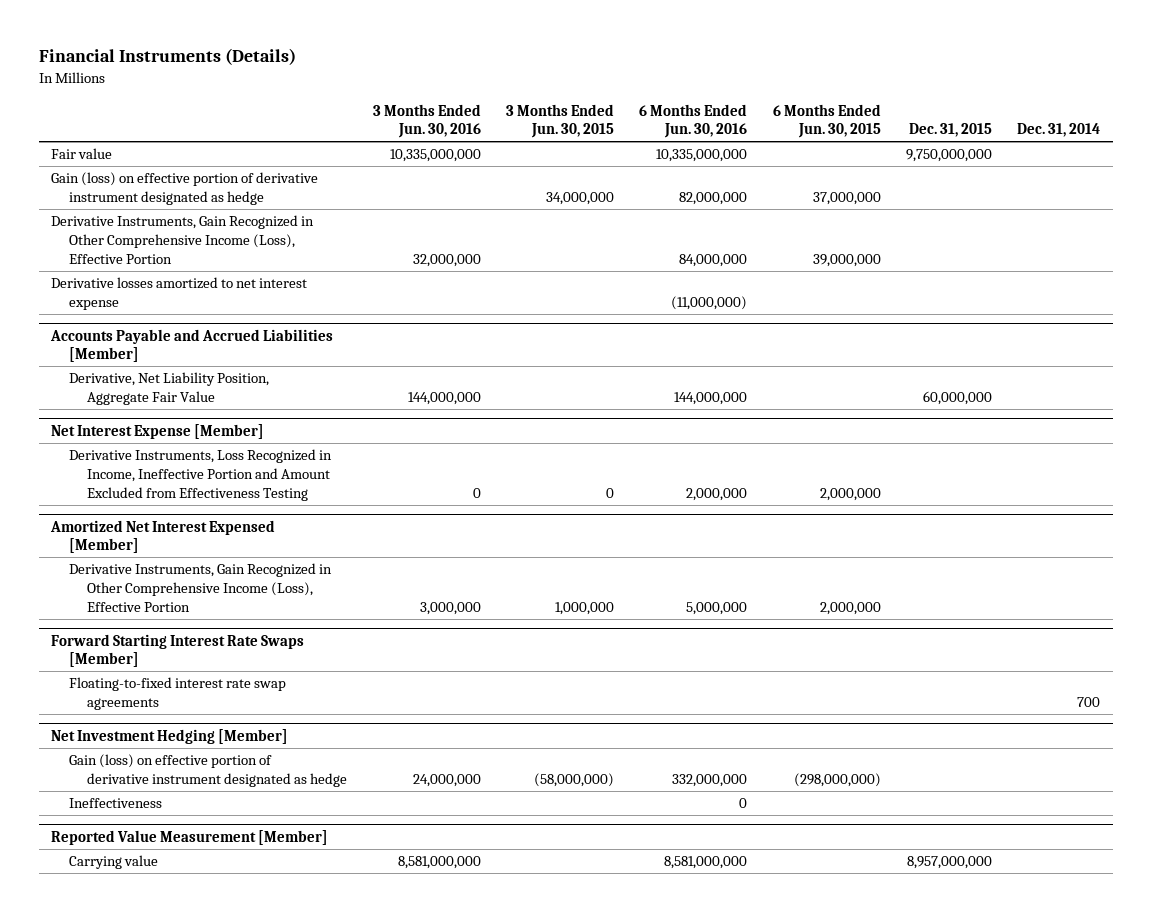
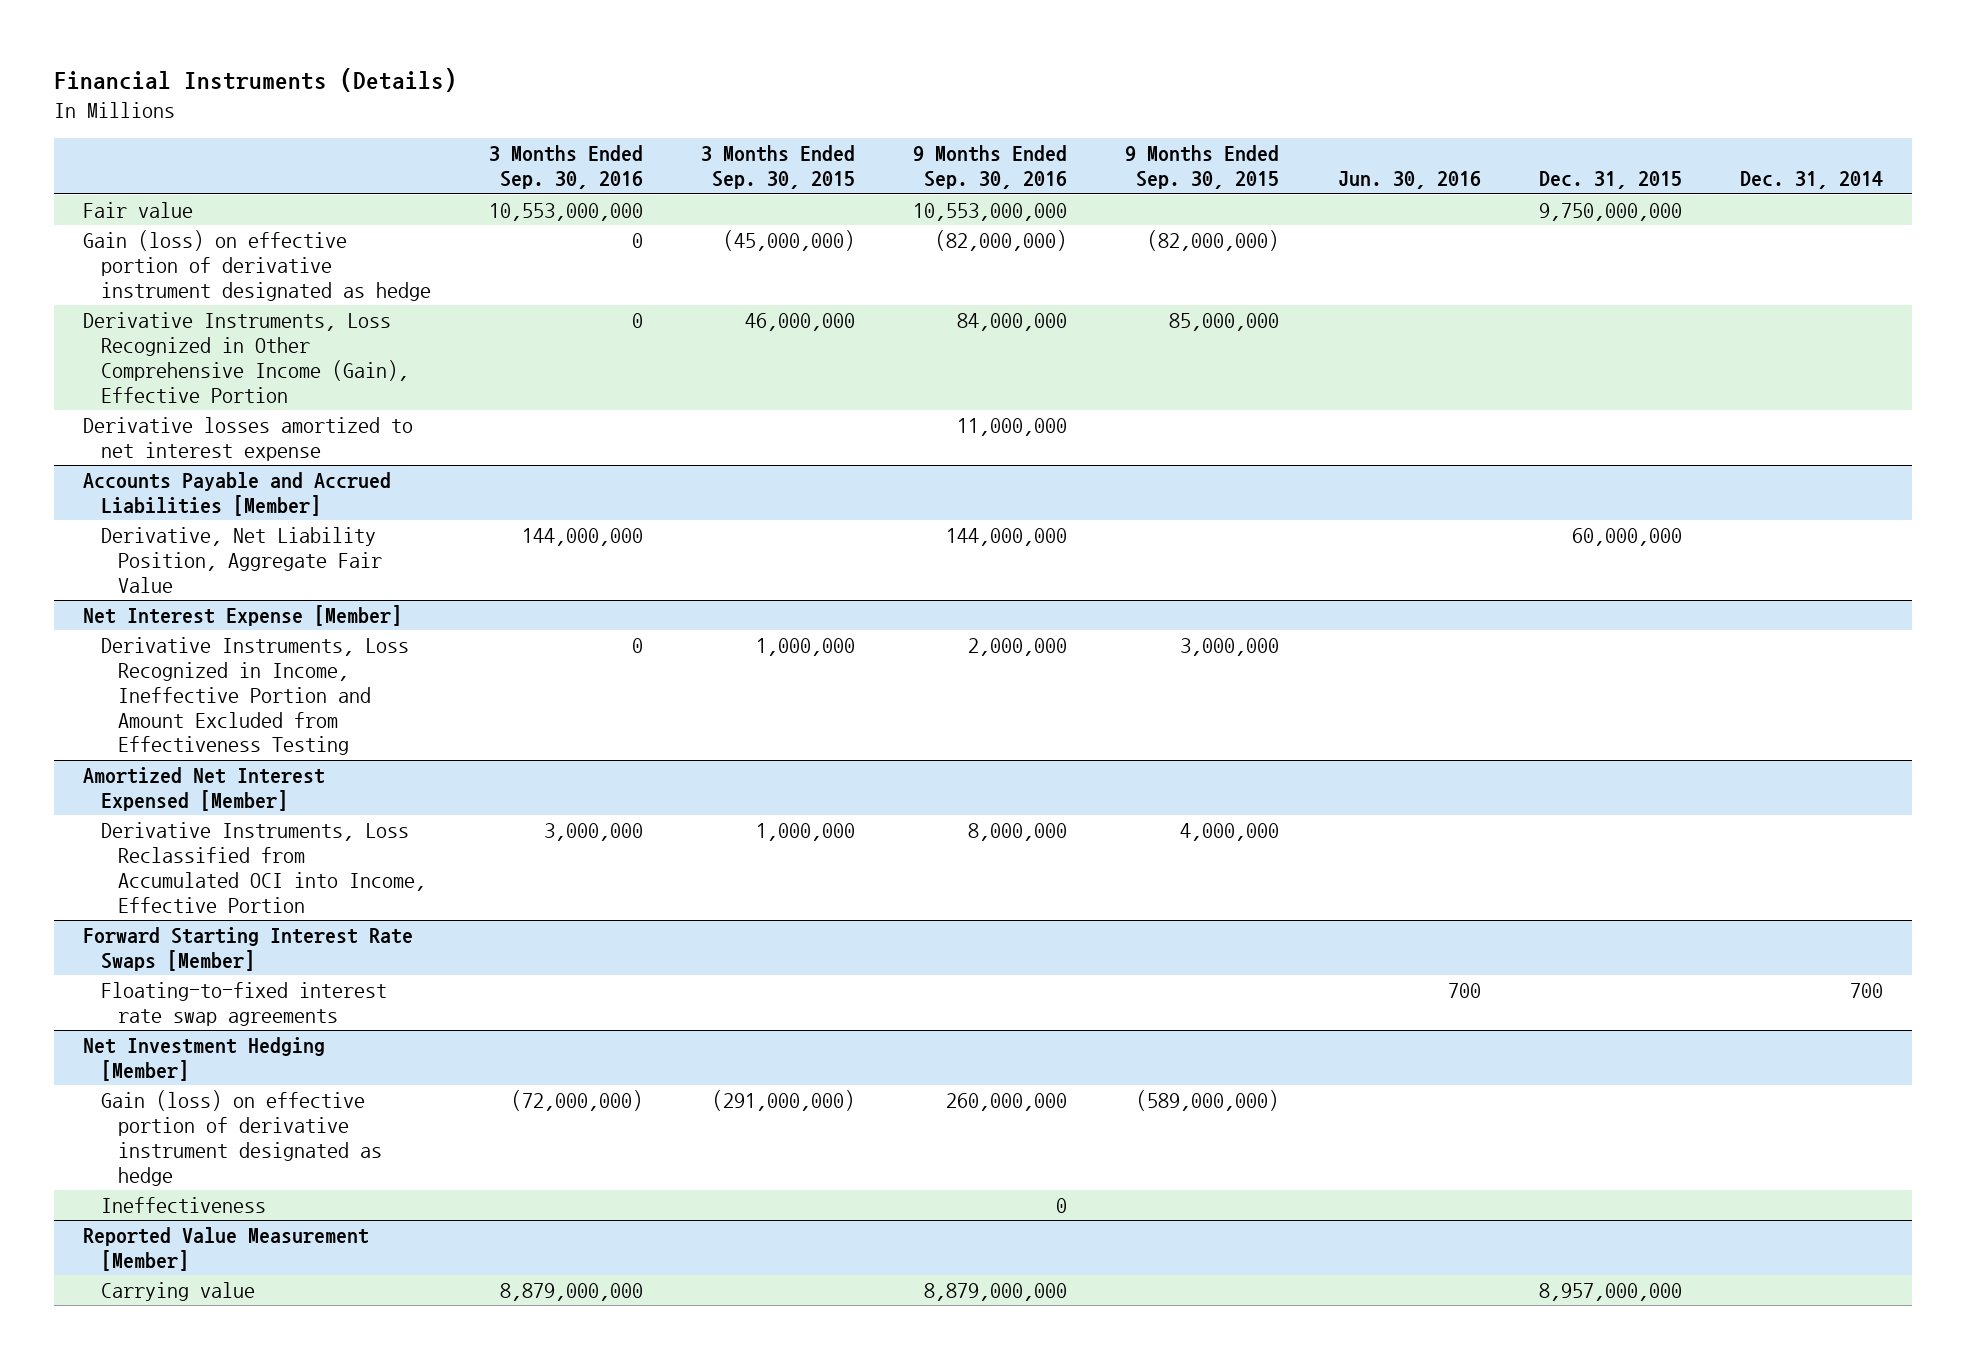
- | 3 Months Ended Jun. 30, 2016 | 3 Months Ended Jun. 30, 2015 | 6 Months Ended Jun. 30, 2016 | 6 Months Ended Jun. 30, 2015 | Dec. 31, 2015 | Dec. 31, 2014
+ | 3 Months Ended Sep. 30, 2016 | 3 Months Ended Sep. 30, 2015 | 9 Months Ended Sep. 30, 2016 | 9 Months Ended Sep. 30, 2015 | Jun. 30, 2016 | Dec. 31, 2015 | Dec. 31, 2014
- Derivative Instruments, Gain Recognized in Other Comprehensive Income (Loss), Effective Portion | 32,000,000 | | 84,000,000 | 39,000,000 | |
+ Derivative Instruments, Loss Recognized in Other Comprehensive Income (Gain), Effective Portion | 0 | 46,000,000 | 84,000,000 | 85,000,000 | | |
@ Amortized Net Interest Expensed [Member]
- Derivative Instruments, Gain Recognized in Other Comprehensive Income (Loss), Effective Portion | 3,000,000 | 1,000,000 | 5,000,000 | 2,000,000 | |
+ Derivative Instruments, Loss Reclassified from Accumulated OCI into Income, Effective Portion | 3,000,000 | 1,000,000 | 8,000,000 | 4,000,000 | | |

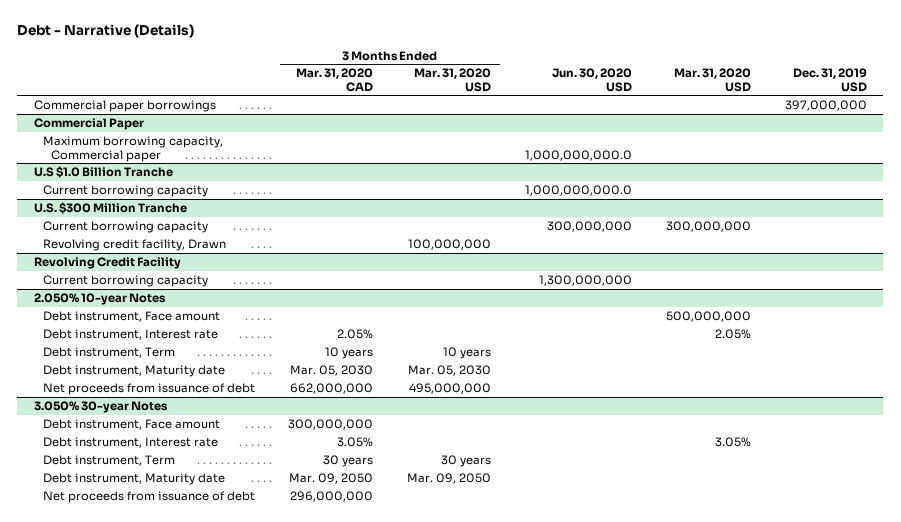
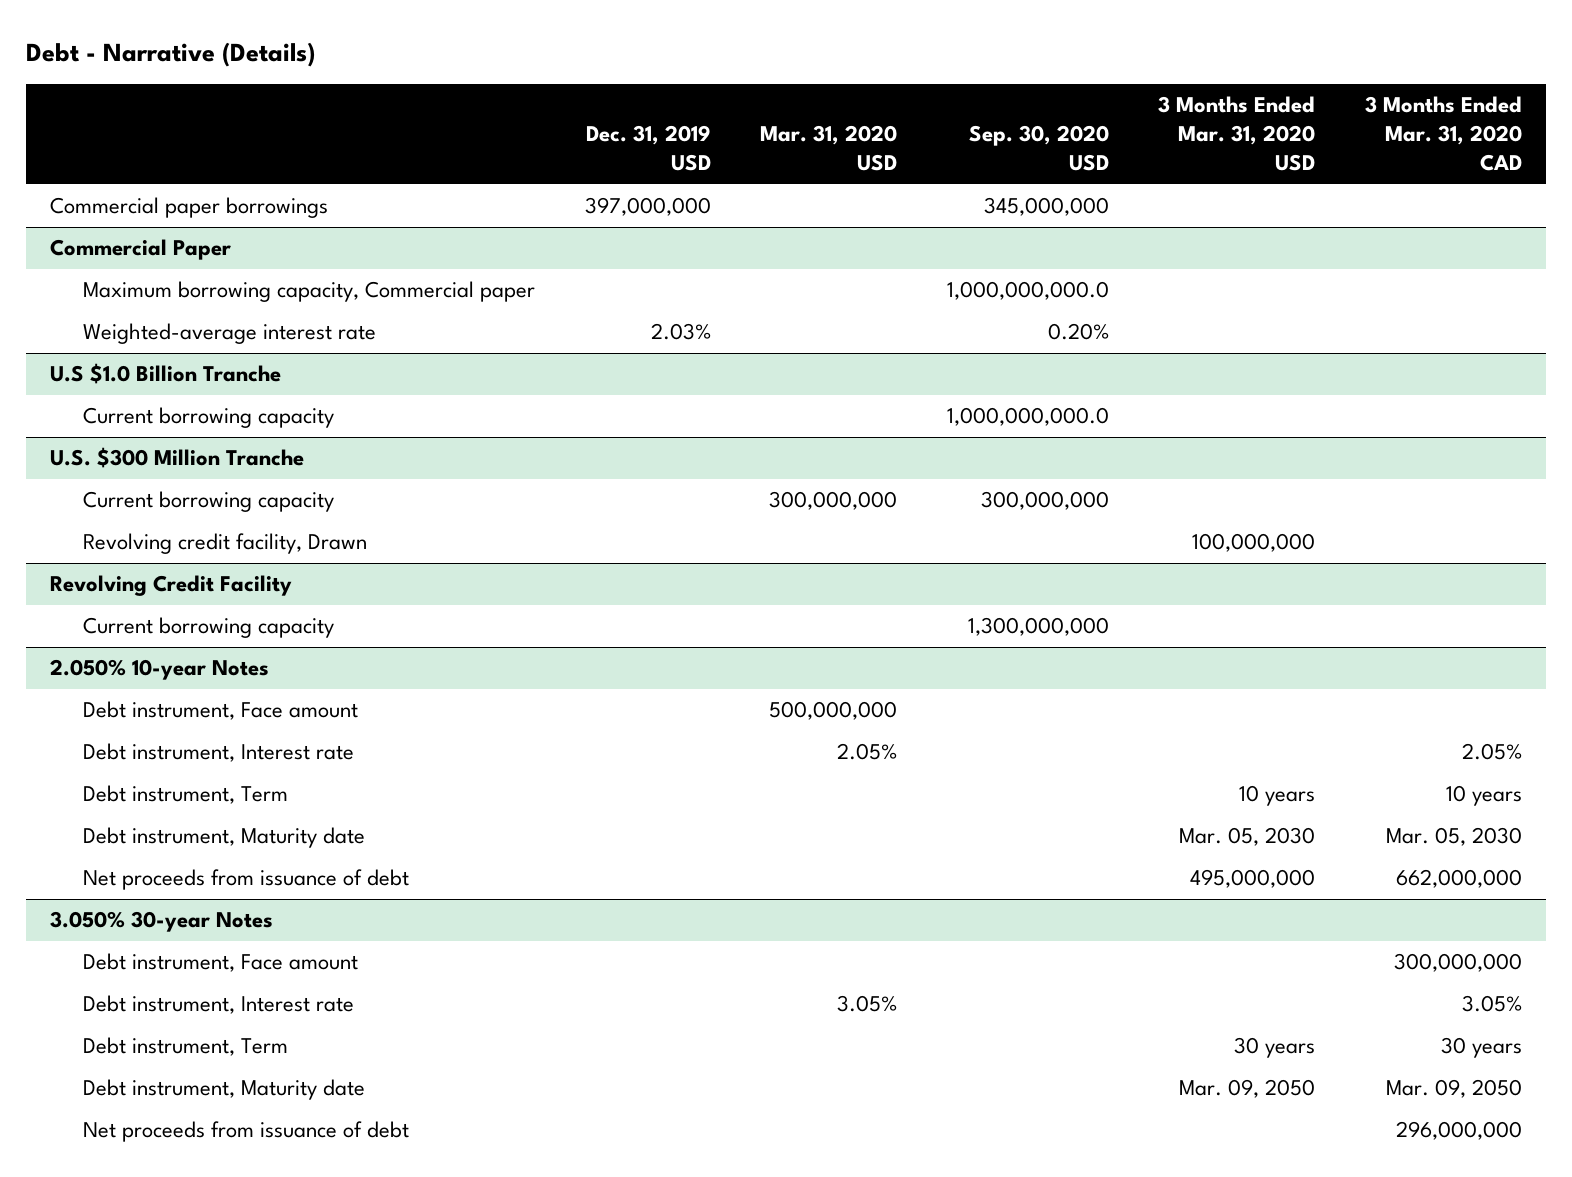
- | 3 Months Ended Mar. 31, 2020 CAD | 3 Months Ended Mar. 31, 2020 USD | Jun. 30, 2020 USD | Mar. 31, 2020 USD | Dec. 31, 2019 USD
+ | Dec. 31, 2019 USD | Mar. 31, 2020 USD | Sep. 30, 2020 USD | 3 Months Ended Mar. 31, 2020 USD | 3 Months Ended Mar. 31, 2020 CAD
@ Commercial Paper
+ Weighted-average interest rate | 2.03% | | 0.20% | |

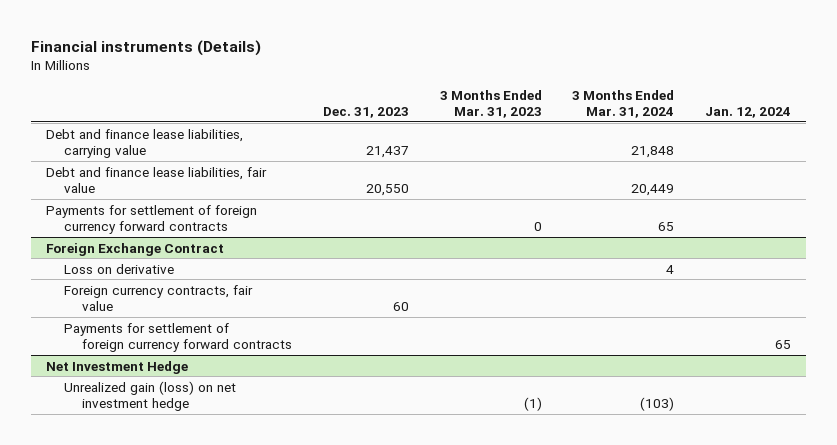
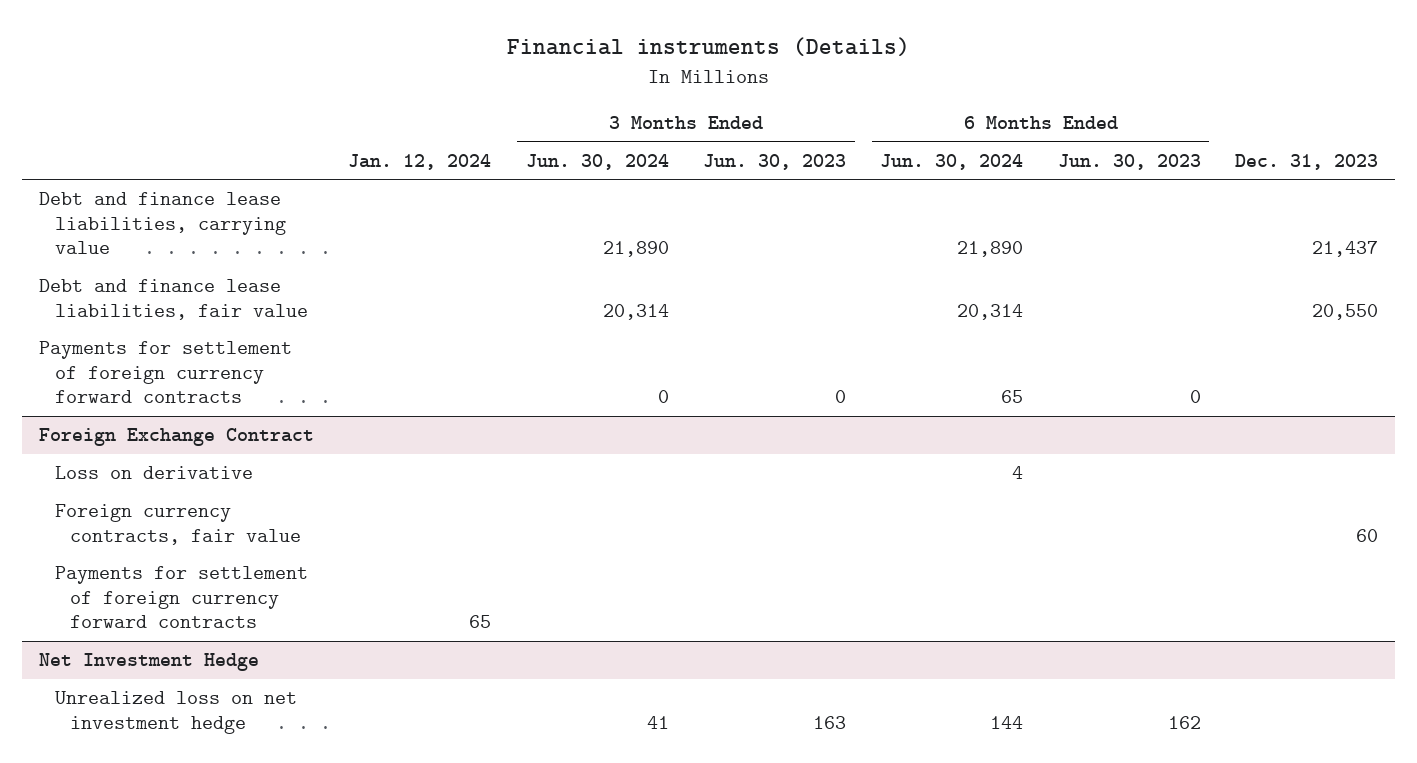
- | Dec. 31, 2023 | 3 Months Ended Mar. 31, 2023 | 3 Months Ended Mar. 31, 2024 | Jan. 12, 2024
+ | Jan. 12, 2024 | 3 Months Ended Jun. 30, 2024 | 3 Months Ended Jun. 30, 2023 | 6 Months Ended Jun. 30, 2024 | 6 Months Ended Jun. 30, 2023 | Dec. 31, 2023
@ Net Investment Hedge
- Unrealized gain (loss) on net investment hedge | | (1) | (103) |
+ Unrealized loss on net investment hedge | | 41 | 163 | 144 | 162 |

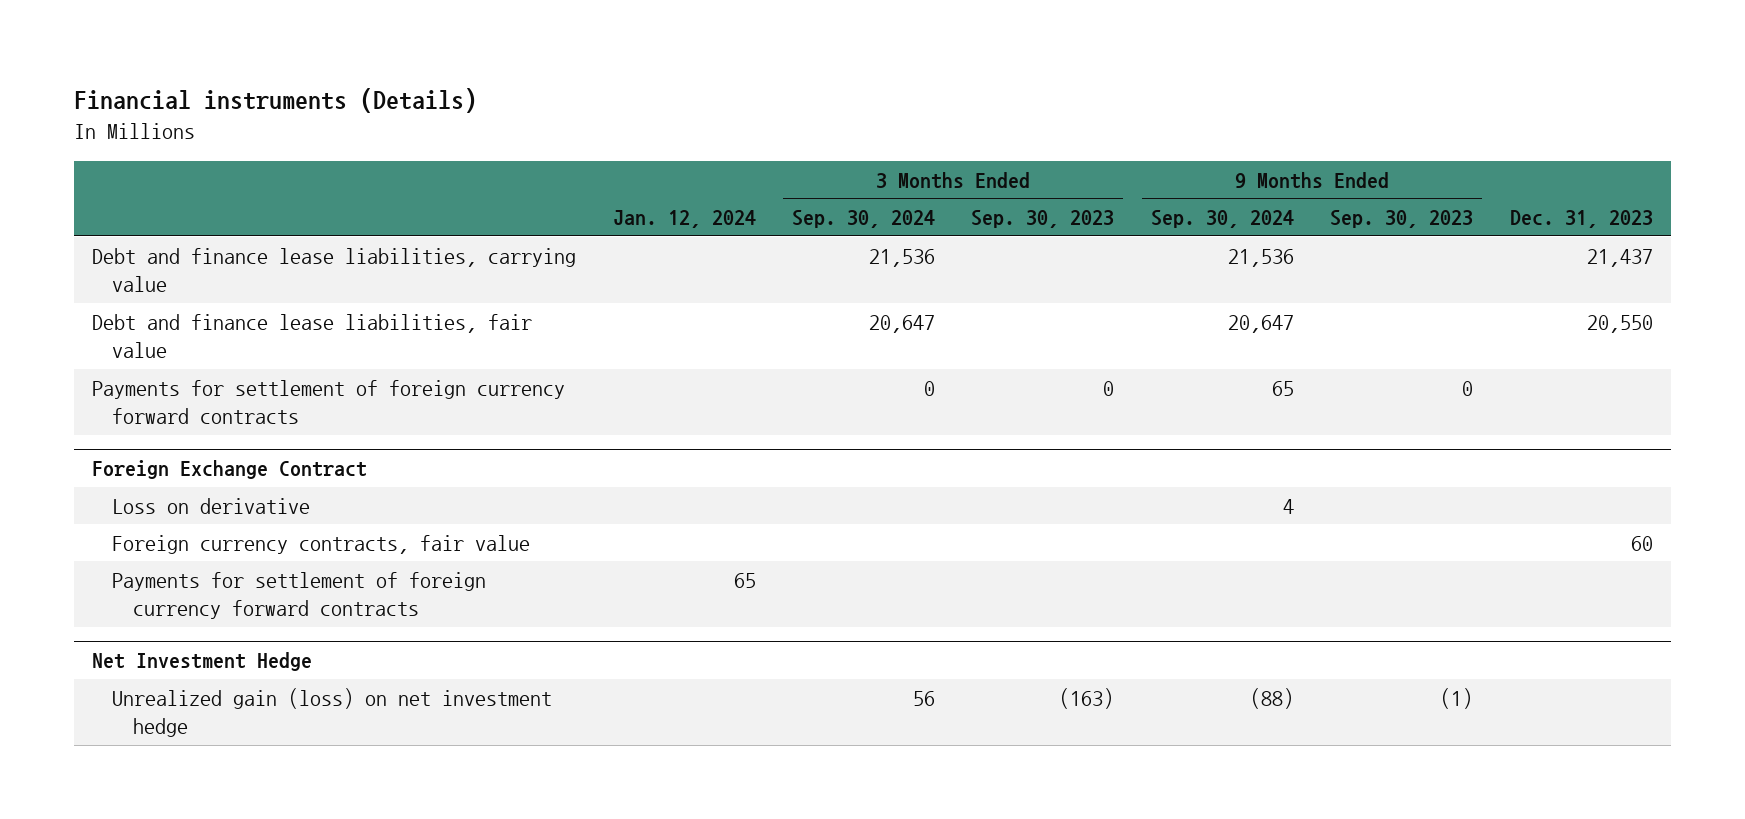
- | Jan. 12, 2024 | 3 Months Ended Jun. 30, 2024 | 3 Months Ended Jun. 30, 2023 | 6 Months Ended Jun. 30, 2024 | 6 Months Ended Jun. 30, 2023 | Dec. 31, 2023
+ | Jan. 12, 2024 | 3 Months Ended Sep. 30, 2024 | 3 Months Ended Sep. 30, 2023 | 9 Months Ended Sep. 30, 2024 | 9 Months Ended Sep. 30, 2023 | Dec. 31, 2023
@ Net Investment Hedge
- Unrealized loss on net investment hedge | | 41 | 163 | 144 | 162 |
+ Unrealized gain (loss) on net investment hedge | | 56 | (163) | (88) | (1) |

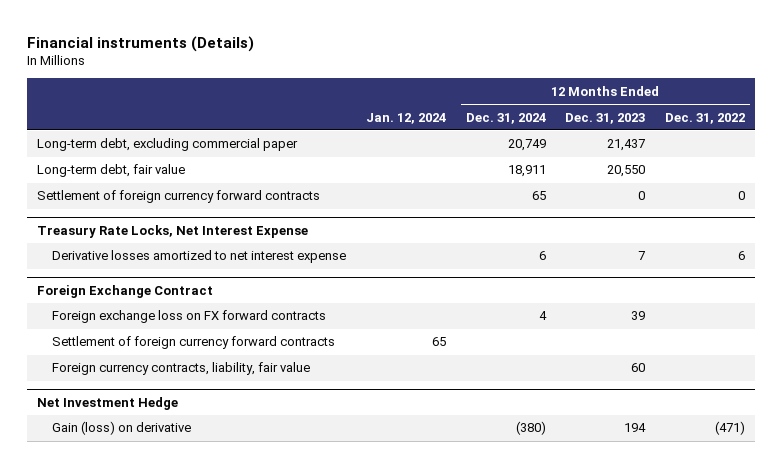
- | Jan. 12, 2024 | 3 Months Ended Sep. 30, 2024 | 3 Months Ended Sep. 30, 2023 | 9 Months Ended Sep. 30, 2024 | 9 Months Ended Sep. 30, 2023 | Dec. 31, 2023
+ | Jan. 12, 2024 | 12 Months Ended Dec. 31, 2024 | 12 Months Ended Dec. 31, 2023 | 12 Months Ended Dec. 31, 2022
- Debt and finance lease liabilities, carrying value | | 21,536 | | 21,536 | | 21,437
- Debt and finance lease liabilities, fair value | | 20,647 | | 20,647 | | 20,550
- Payments for settlement of foreign currency forward contracts | | 0 | 0 | 65 | 0 |
+ Long-term debt, excluding commercial paper | | 20,749 | 21,437 |
+ Long-term debt, fair value | | 18,911 | 20,550 |
+ Settlement of foreign currency forward contracts | | 65 | 0 | 0
+ Treasury Rate Locks, Net Interest Expense
+ Derivative losses amortized to net interest expense | | 6 | 7 | 6
@ Foreign Exchange Contract
- Loss on derivative | | | | 4 | |
- Foreign currency contracts, fair value | | | | | | 60
- Payments for settlement of foreign currency forward contracts | 65 | | | | |
+ Foreign exchange loss on FX forward contracts | | 4 | 39 |
+ Settlement of foreign currency forward contracts | 65 | | |
+ Foreign currency contracts, liability, fair value | | | 60 |
@ Net Investment Hedge
- Unrealized gain (loss) on net investment hedge | | 56 | (163) | (88) | (1) |
+ Gain (loss) on derivative | | (380) | 194 | (471)

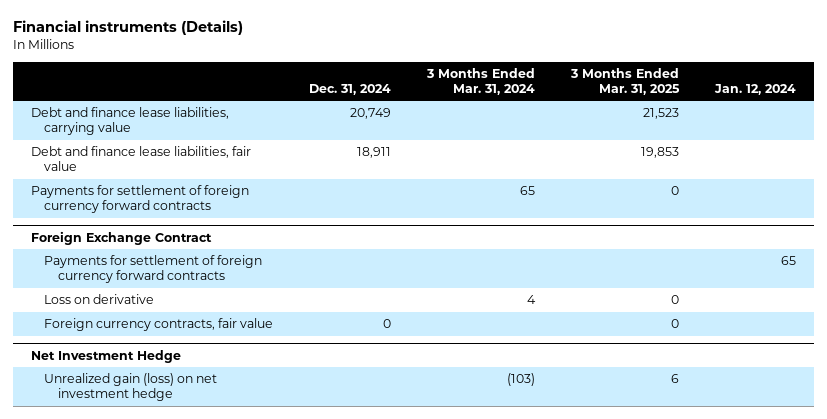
- | Jan. 12, 2024 | 12 Months Ended Dec. 31, 2024 | 12 Months Ended Dec. 31, 2023 | 12 Months Ended Dec. 31, 2022
+ | Dec. 31, 2024 | 3 Months Ended Mar. 31, 2024 | 3 Months Ended Mar. 31, 2025 | Jan. 12, 2024
- Long-term debt, excluding commercial paper | | 20,749 | 21,437 |
- Long-term debt, fair value | | 18,911 | 20,550 |
- Settlement of foreign currency forward contracts | | 65 | 0 | 0
- Treasury Rate Locks, Net Interest Expense
- Derivative losses amortized to net interest expense | | 6 | 7 | 6
+ Debt and finance lease liabilities, carrying value | 20,749 | | 21,523 |
+ Debt and finance lease liabilities, fair value | 18,911 | | 19,853 |
+ Payments for settlement of foreign currency forward contracts | | 65 | 0 |
@ Foreign Exchange Contract
- Foreign exchange loss on FX forward contracts | | 4 | 39 |
- Settlement of foreign currency forward contracts | 65 | | |
- Foreign currency contracts, liability, fair value | | | 60 |
+ Payments for settlement of foreign currency forward contracts | | | | 65
+ Loss on derivative | | 4 | 0 |
+ Foreign currency contracts, fair value | 0 | | 0 |
@ Net Investment Hedge
- Gain (loss) on derivative | | (380) | 194 | (471)
+ Unrealized gain (loss) on net investment hedge | | (103) | 6 |

